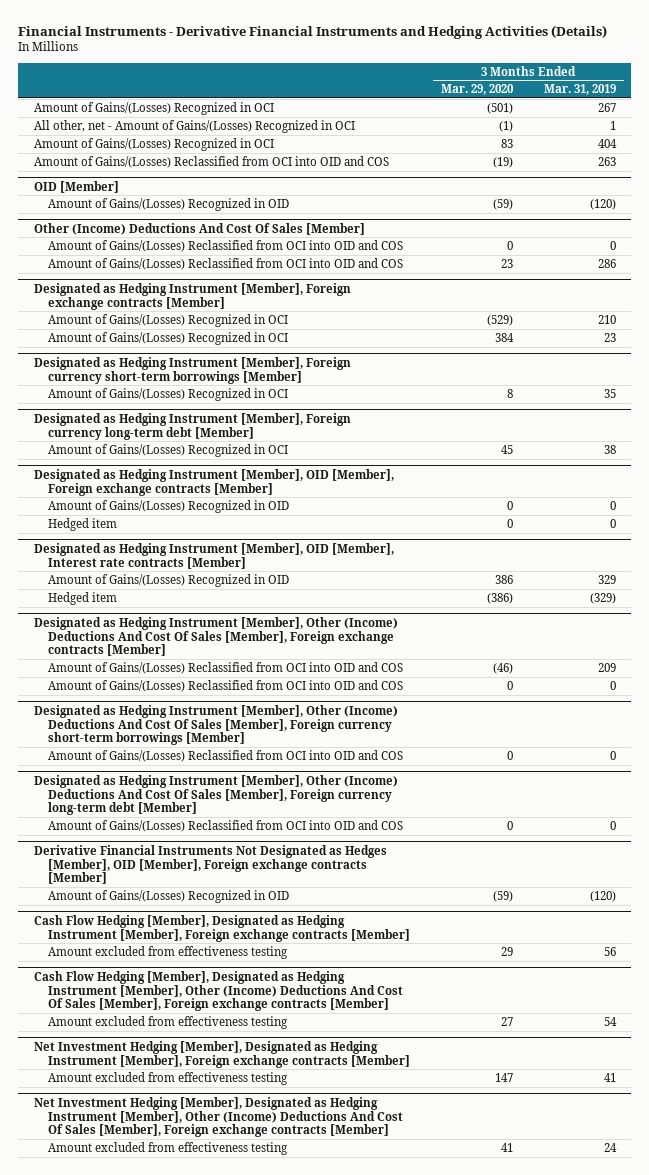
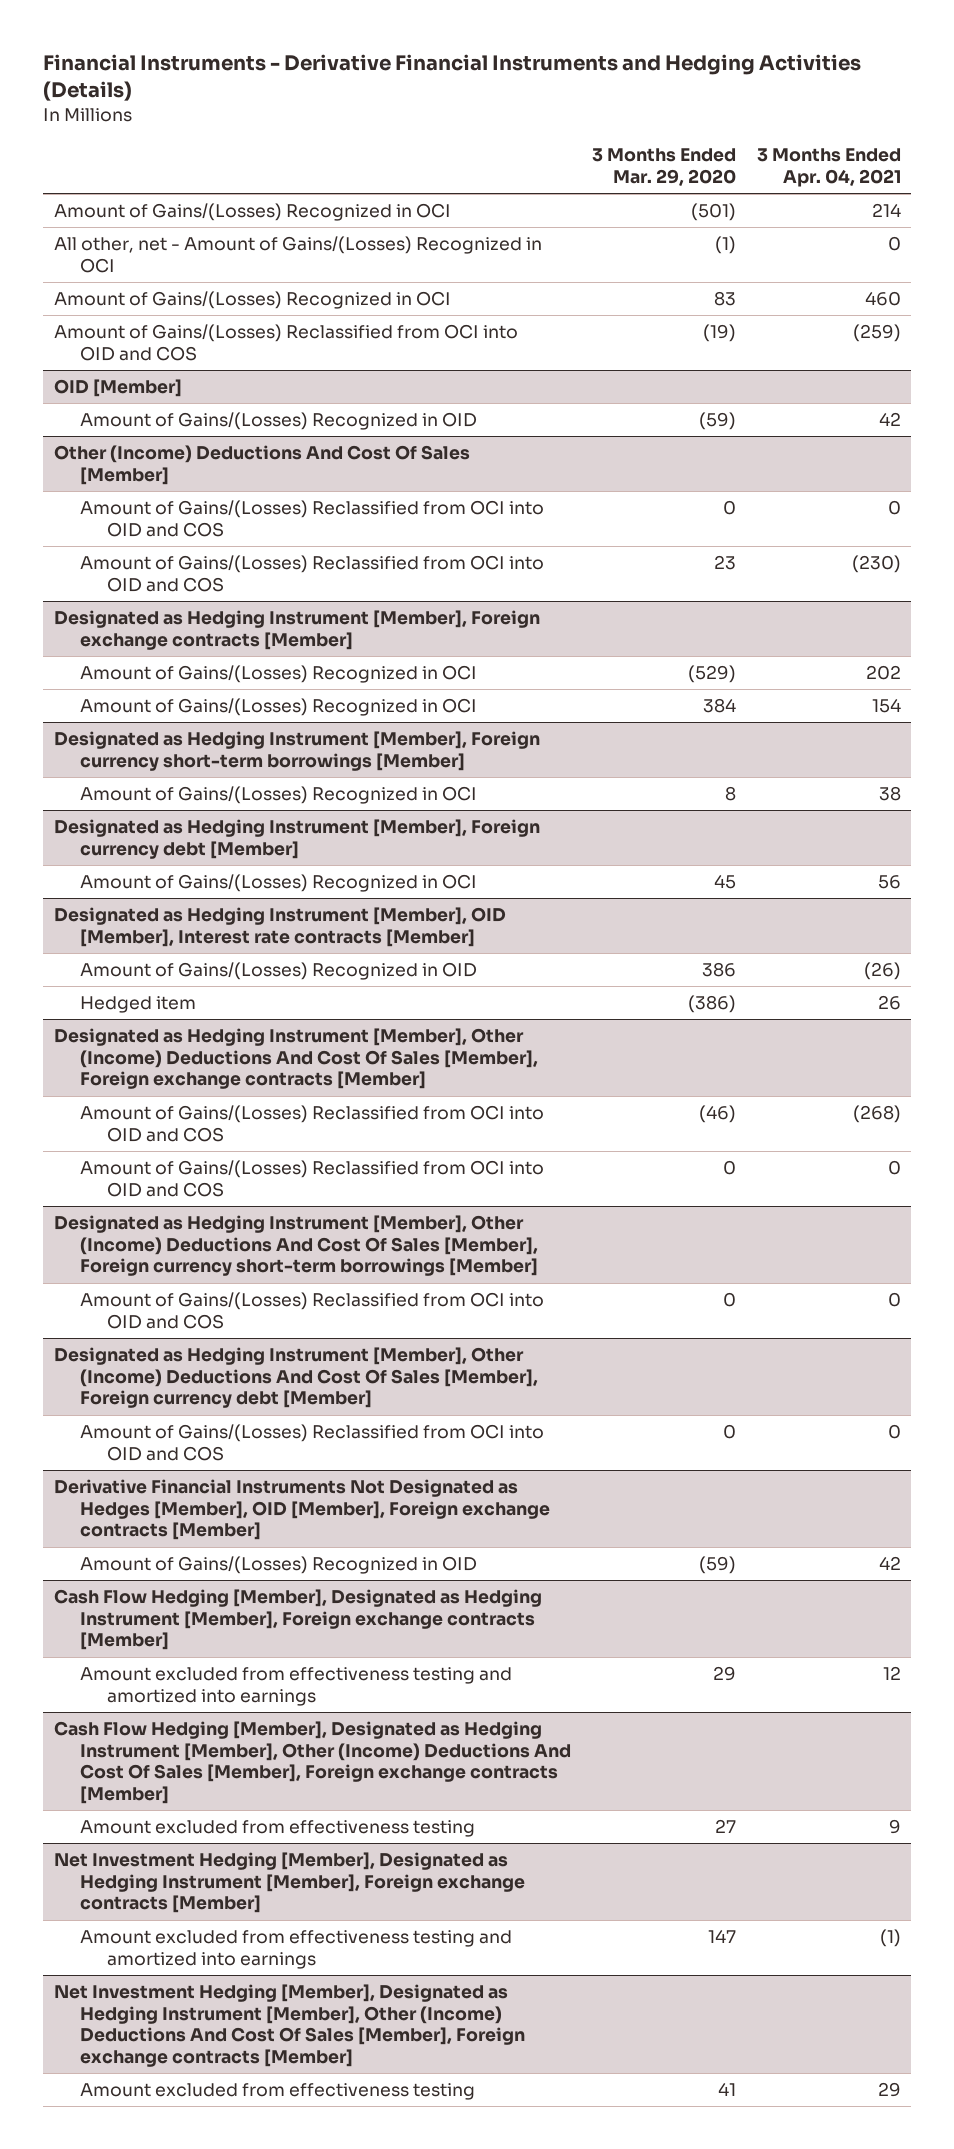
- | 3 Months Ended Mar. 29, 2020 | 3 Months Ended Mar. 31, 2019
+ | 3 Months Ended Mar. 29, 2020 | 3 Months Ended Apr. 04, 2021
- Designated as Hedging Instrument [Member], Foreign currency long-term debt [Member]
+ Designated as Hedging Instrument [Member], Foreign currency debt [Member]
- Designated as Hedging Instrument [Member], OID [Member], Foreign exchange contracts [Member]
- Amount of Gains/(Losses) Recognized in OID | 0 | 0
- Hedged item | 0 | 0
- Designated as Hedging Instrument [Member], Other (Income) Deductions And Cost Of Sales [Member], Foreign currency long-term debt [Member]
+ Designated as Hedging Instrument [Member], Other (Income) Deductions And Cost Of Sales [Member], Foreign currency debt [Member]
@ Cash Flow Hedging [Member], Designated as Hedging Instrument [Member], Foreign exchange contracts [Member]
- Amount excluded from effectiveness testing | 29 | 56
+ Amount excluded from effectiveness testing and amortized into earnings | 29 | 12
@ Net Investment Hedging [Member], Designated as Hedging Instrument [Member], Foreign exchange contracts [Member]
- Amount excluded from effectiveness testing | 147 | 41
+ Amount excluded from effectiveness testing and amortized into earnings | 147 | (1)

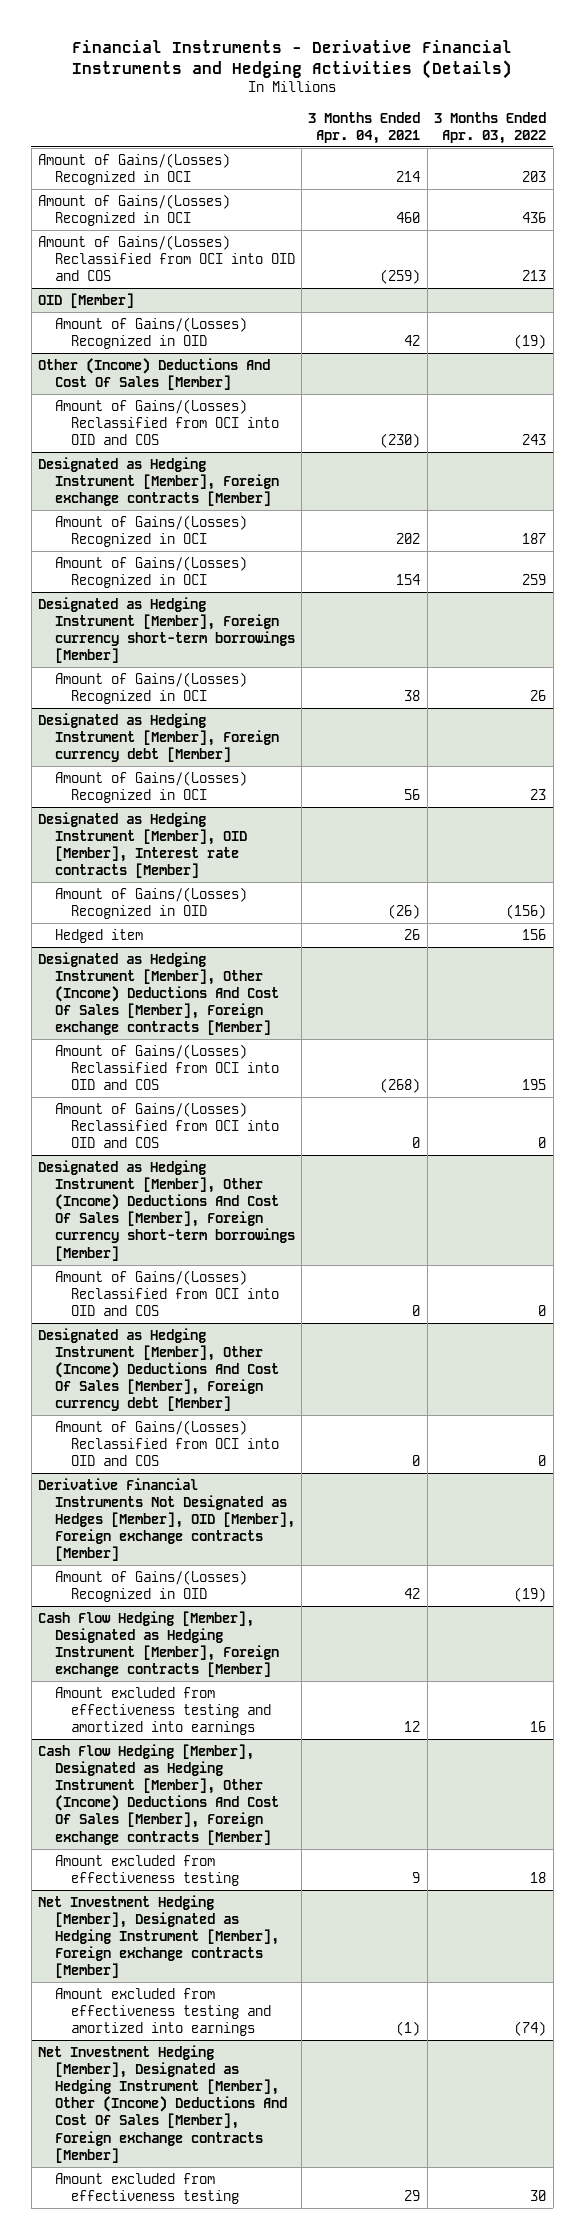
- | 3 Months Ended Mar. 29, 2020 | 3 Months Ended Apr. 04, 2021
+ | 3 Months Ended Apr. 04, 2021 | 3 Months Ended Apr. 03, 2022
- All other, net - Amount of Gains/(Losses) Recognized in OCI | (1) | 0
@ Other (Income) Deductions And Cost Of Sales [Member]
- Amount of Gains/(Losses) Reclassified from OCI into OID and COS | 0 | 0

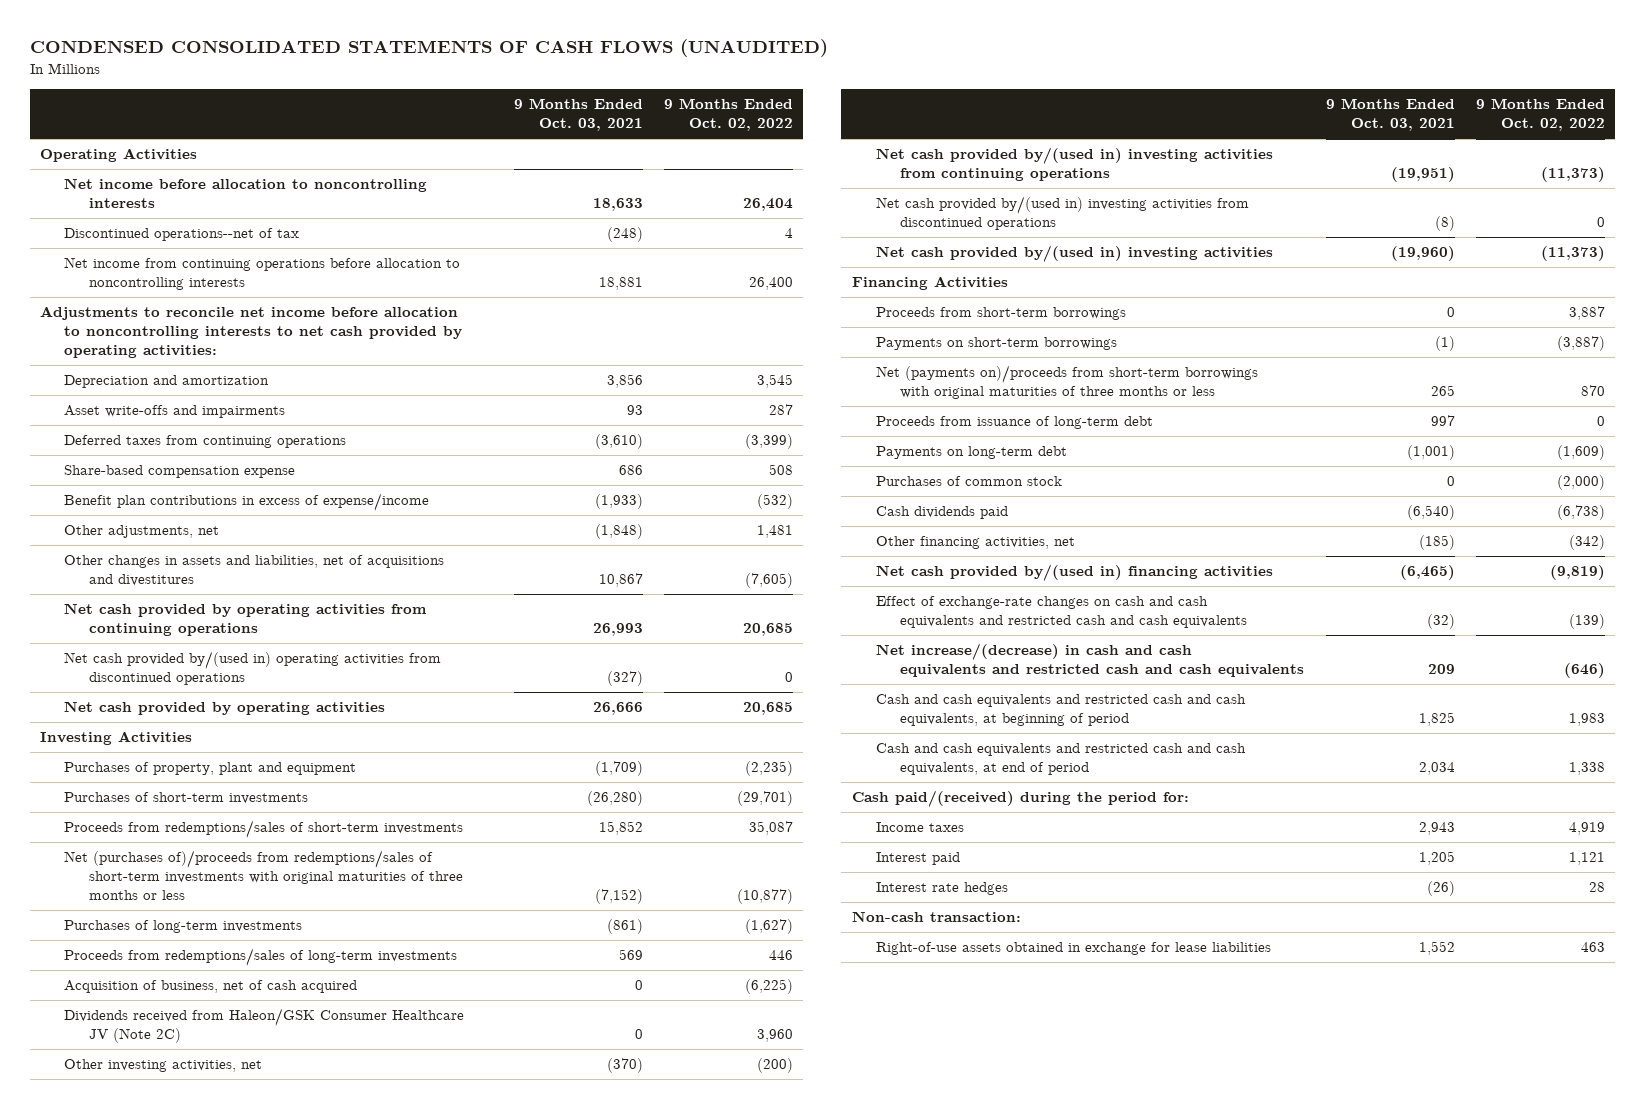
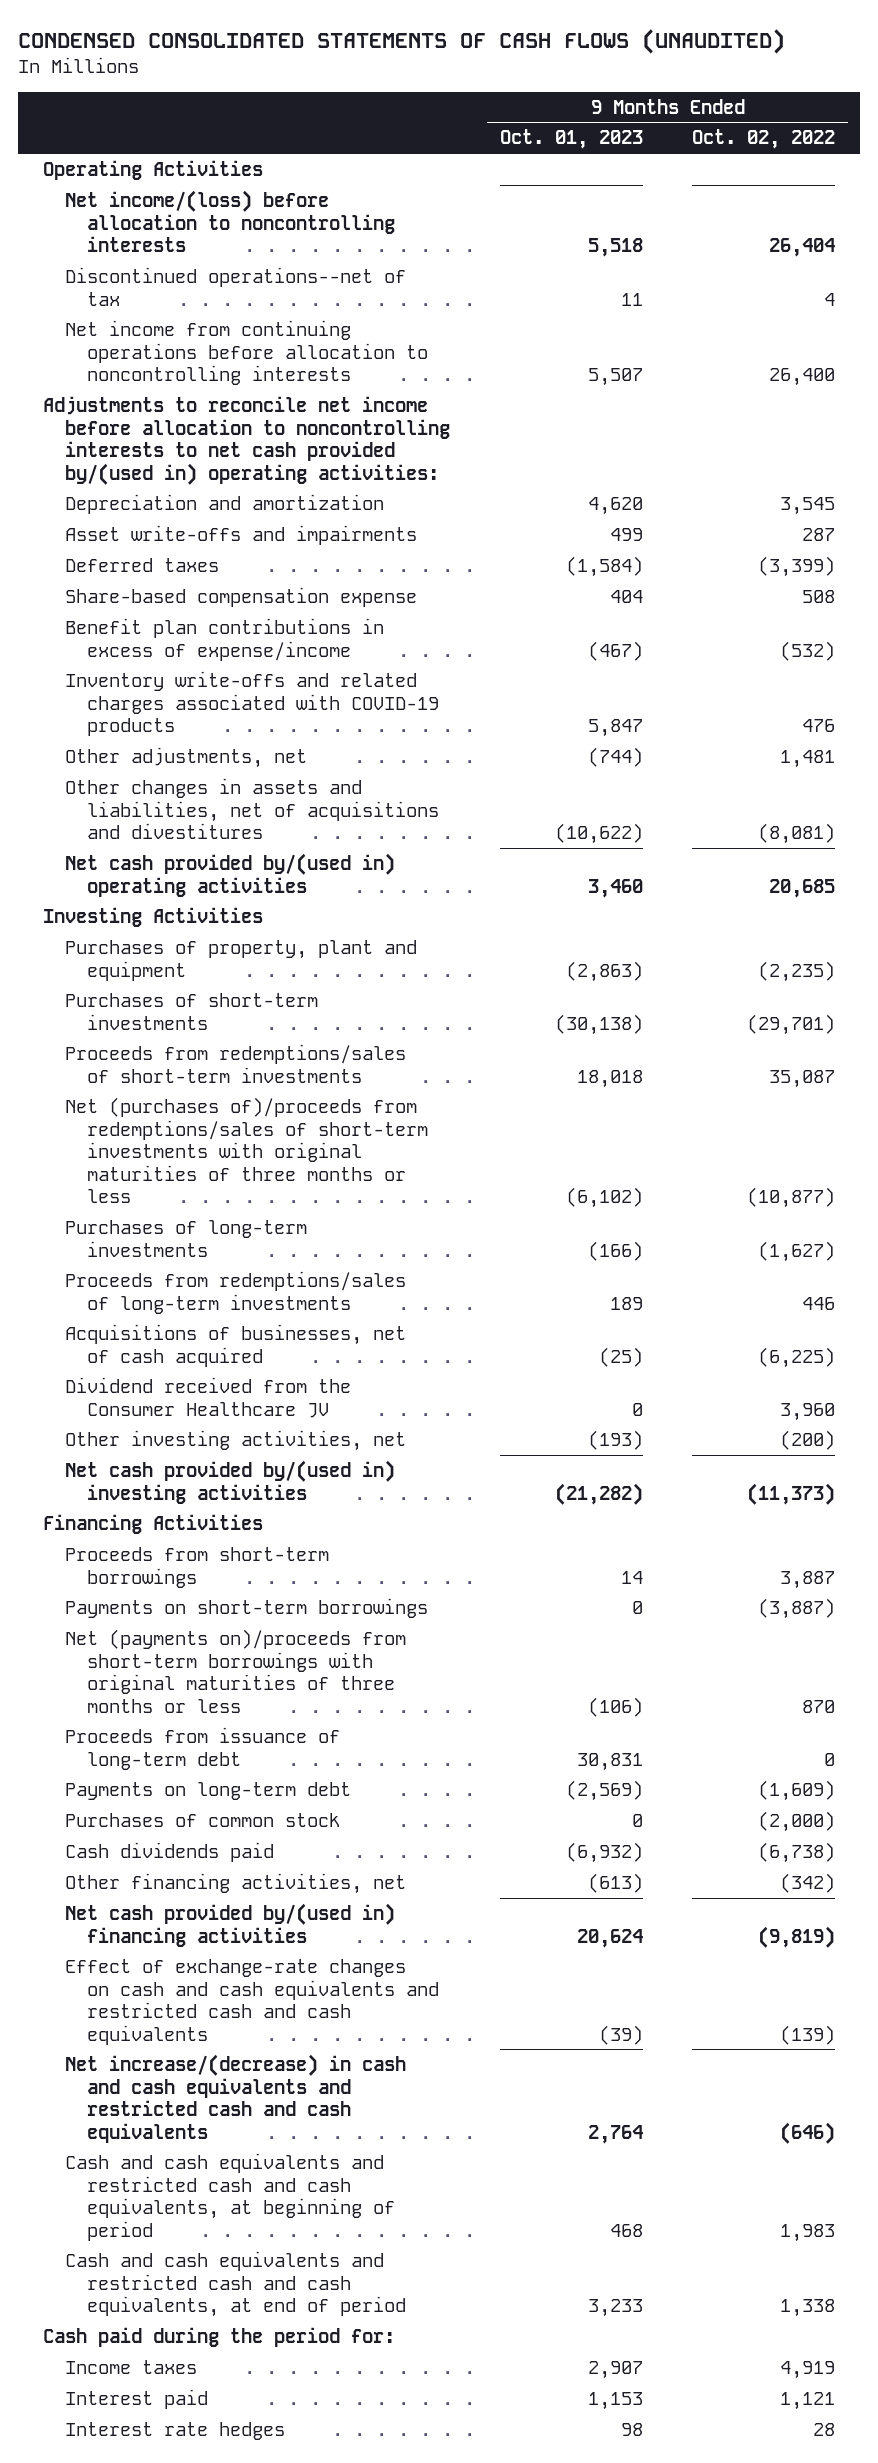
- | 9 Months Ended Oct. 03, 2021 | 9 Months Ended Oct. 02, 2022
+ | 9 Months Ended Oct. 01, 2023 | 9 Months Ended Oct. 02, 2022
- Net income before allocation to noncontrolling interests | 18,633 | 26,404
+ Net income/(loss) before allocation to noncontrolling interests | 5,518 | 26,404
- Adjustments to reconcile net income before allocation to noncontrolling interests to net cash provided by operating activities:
+ Adjustments to reconcile net income before allocation to noncontrolling interests to net cash provided by/(used in) operating activities:
- Deferred taxes from continuing operations | (3,610) | (3,399)
+ Deferred taxes | (1,584) | (3,399)
+ Inventory write-offs and related charges associated with COVID-19 products | 5,847 | 476
- Other changes in assets and liabilities, net of acquisitions and divestitures | 10,867 | (7,605)
- Net cash provided by operating activities from continuing operations | 26,993 | 20,685
- Net cash provided by/(used in) operating activities from discontinued operations | (327) | 0
- Net cash provided by operating activities | 26,666 | 20,685
+ Other changes in assets and liabilities, net of acquisitions and divestitures | (10,622) | (8,081)
+ Net cash provided by/(used in) operating activities | 3,460 | 20,685
- Acquisition of business, net of cash acquired | 0 | (6,225)
- Dividends received from Haleon/GSK Consumer Healthcare JV (Note 2C) | 0 | 3,960
+ Acquisitions of businesses, net of cash acquired | (25) | (6,225)
+ Dividend received from the Consumer Healthcare JV | 0 | 3,960
- Net cash provided by/(used in) investing activities from continuing operations | (19,951) | (11,373)
- Net cash provided by/(used in) investing activities from discontinued operations | (8) | 0
- Cash paid/(received) during the period for:
+ Cash paid during the period for:
- Non-cash transaction:
- Right-of-use assets obtained in exchange for lease liabilities | 1,552 | 463

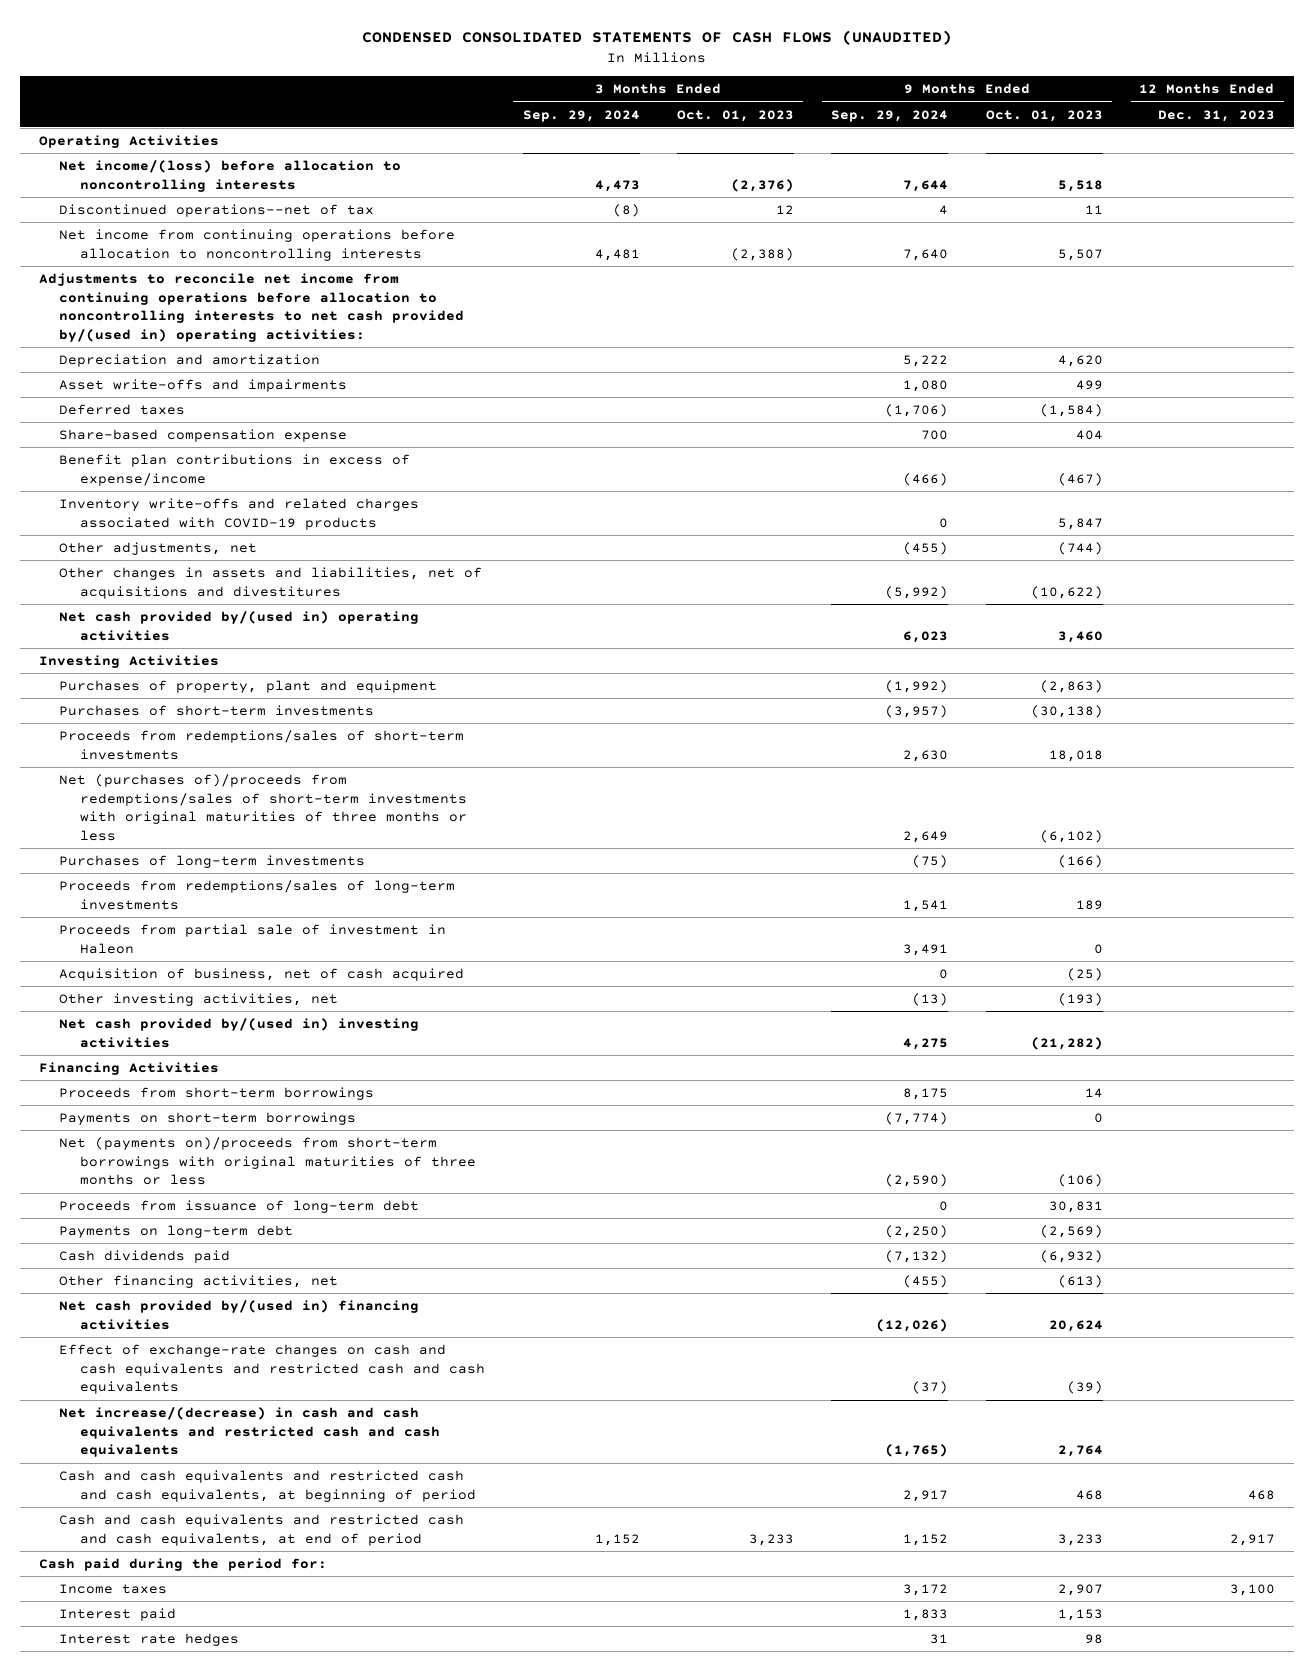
- | 9 Months Ended Oct. 01, 2023 | 9 Months Ended Oct. 02, 2022
+ | 3 Months Ended Sep. 29, 2024 | 3 Months Ended Oct. 01, 2023 | 9 Months Ended Sep. 29, 2024 | 9 Months Ended Oct. 01, 2023 | 12 Months Ended Dec. 31, 2023
- Adjustments to reconcile net income before allocation to noncontrolling interests to net cash provided by/(used in) operating activities:
+ Adjustments to reconcile net income from continuing operations before allocation to noncontrolling interests to net cash provided by/(used in) operating activities:
- Acquisitions of businesses, net of cash acquired | (25) | (6,225)
- Dividend received from the Consumer Healthcare JV | 0 | 3,960
+ Proceeds from partial sale of investment in Haleon | | | 3,491 | 0 |
+ Acquisition of business, net of cash acquired | | | 0 | (25) |
- Purchases of common stock | 0 | (2,000)

